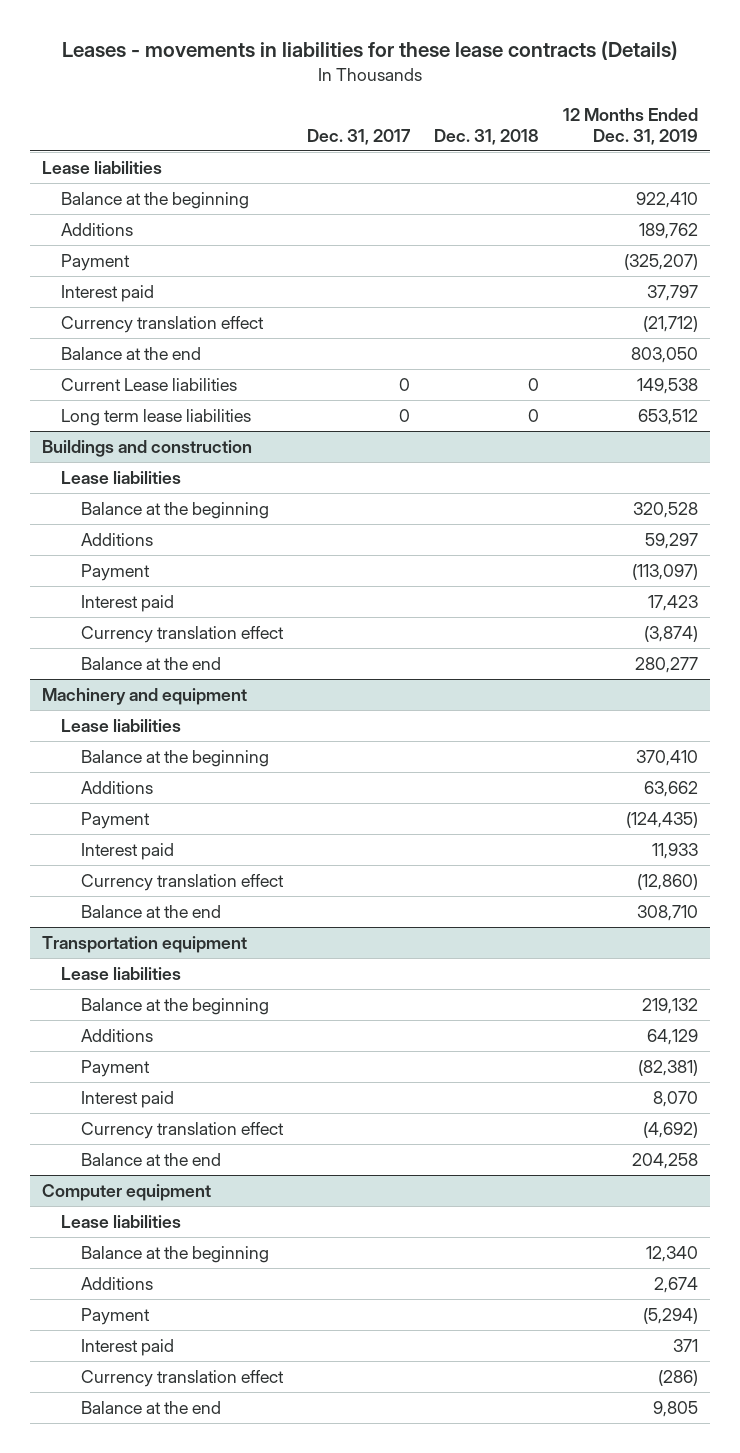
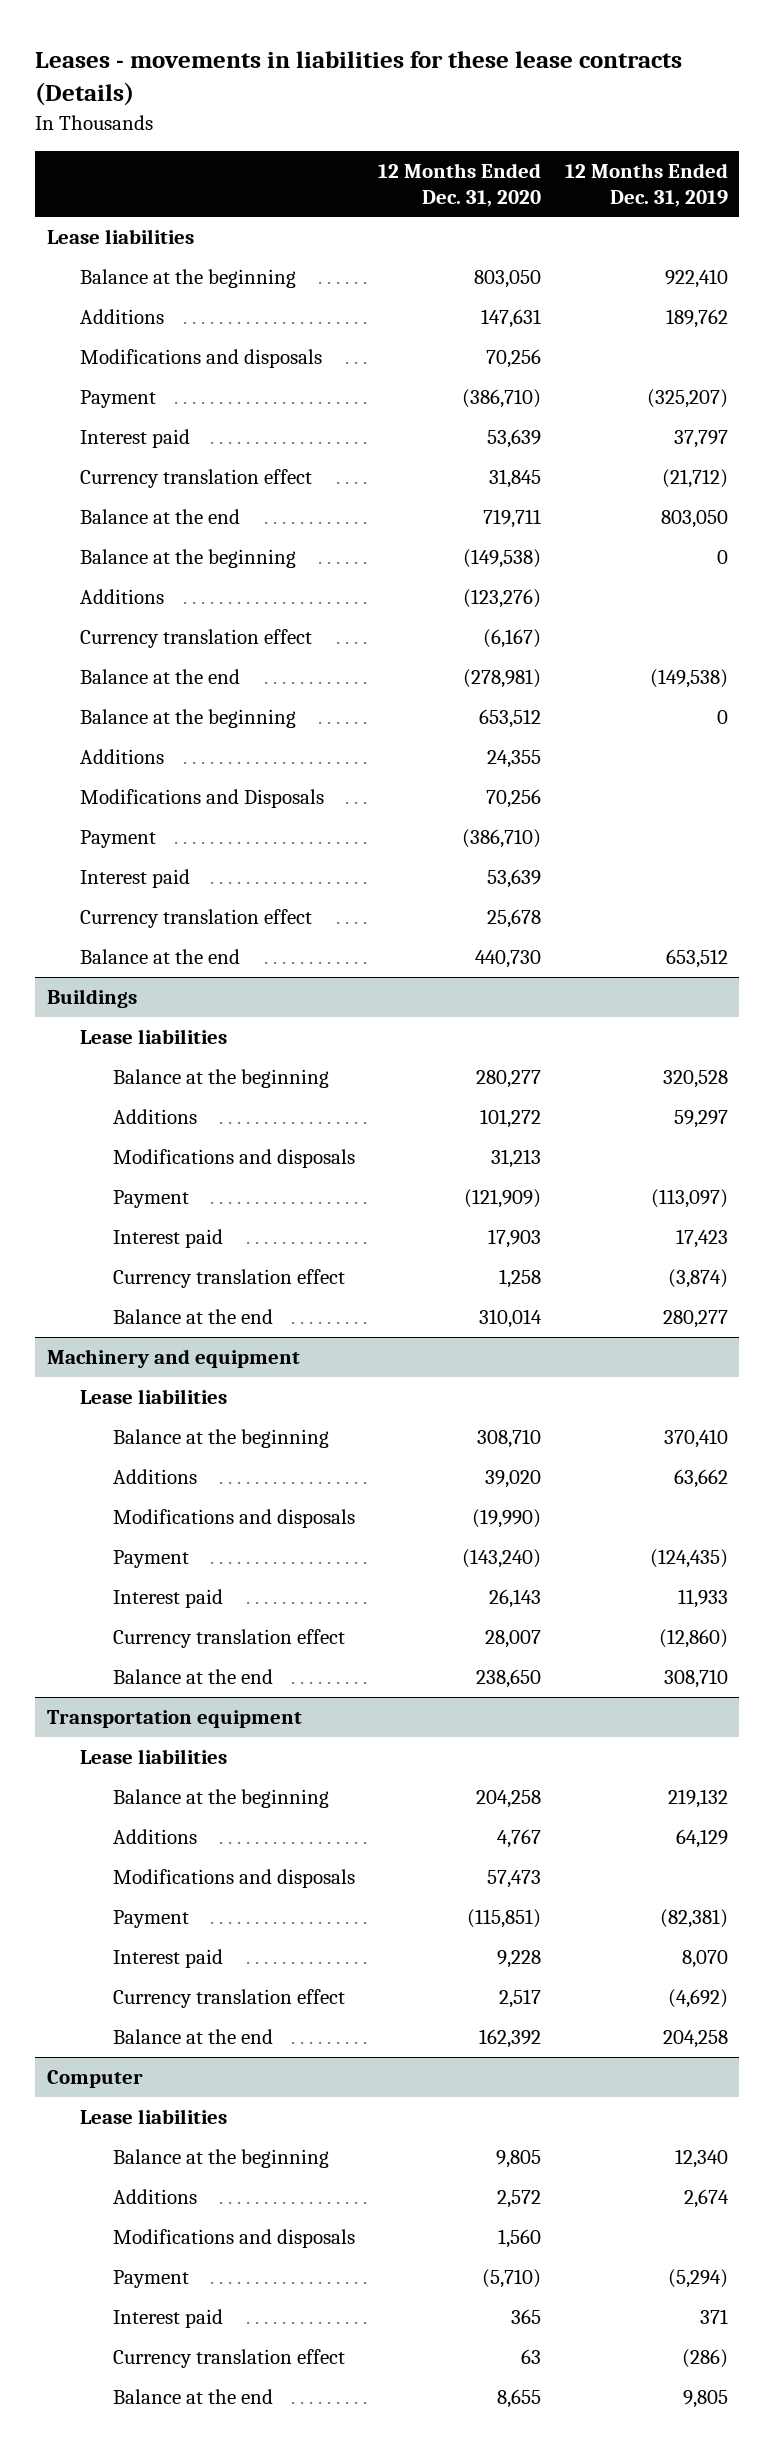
- | Dec. 31, 2017 | Dec. 31, 2018 | 12 Months Ended Dec. 31, 2019
+ | 12 Months Ended Dec. 31, 2020 | 12 Months Ended Dec. 31, 2019
+ Modifications and disposals | 70,256 |
- Current Lease liabilities | 0 | 0 | 149,538
- Long term lease liabilities | 0 | 0 | 653,512
- Buildings and construction
+ Balance at the beginning | (149,538) | 0
+ Additions | (123,276) |
+ Currency translation effect | (6,167) |
+ Balance at the end | (278,981) | (149,538)
+ Balance at the beginning | 653,512 | 0
+ Additions | 24,355 |
+ Modifications and Disposals | 70,256 |
+ Payment | (386,710) |
+ Interest paid | 53,639 |
+ Currency translation effect | 25,678 |
+ Balance at the end | 440,730 | 653,512
+ Buildings
+ Modifications and disposals | 31,213 |
@ Machinery and equipment
+ Modifications and disposals | (19,990) |
@ Transportation equipment
+ Modifications and disposals | 57,473 |
- Computer equipment
+ Computer
+ Modifications and disposals | 1,560 |

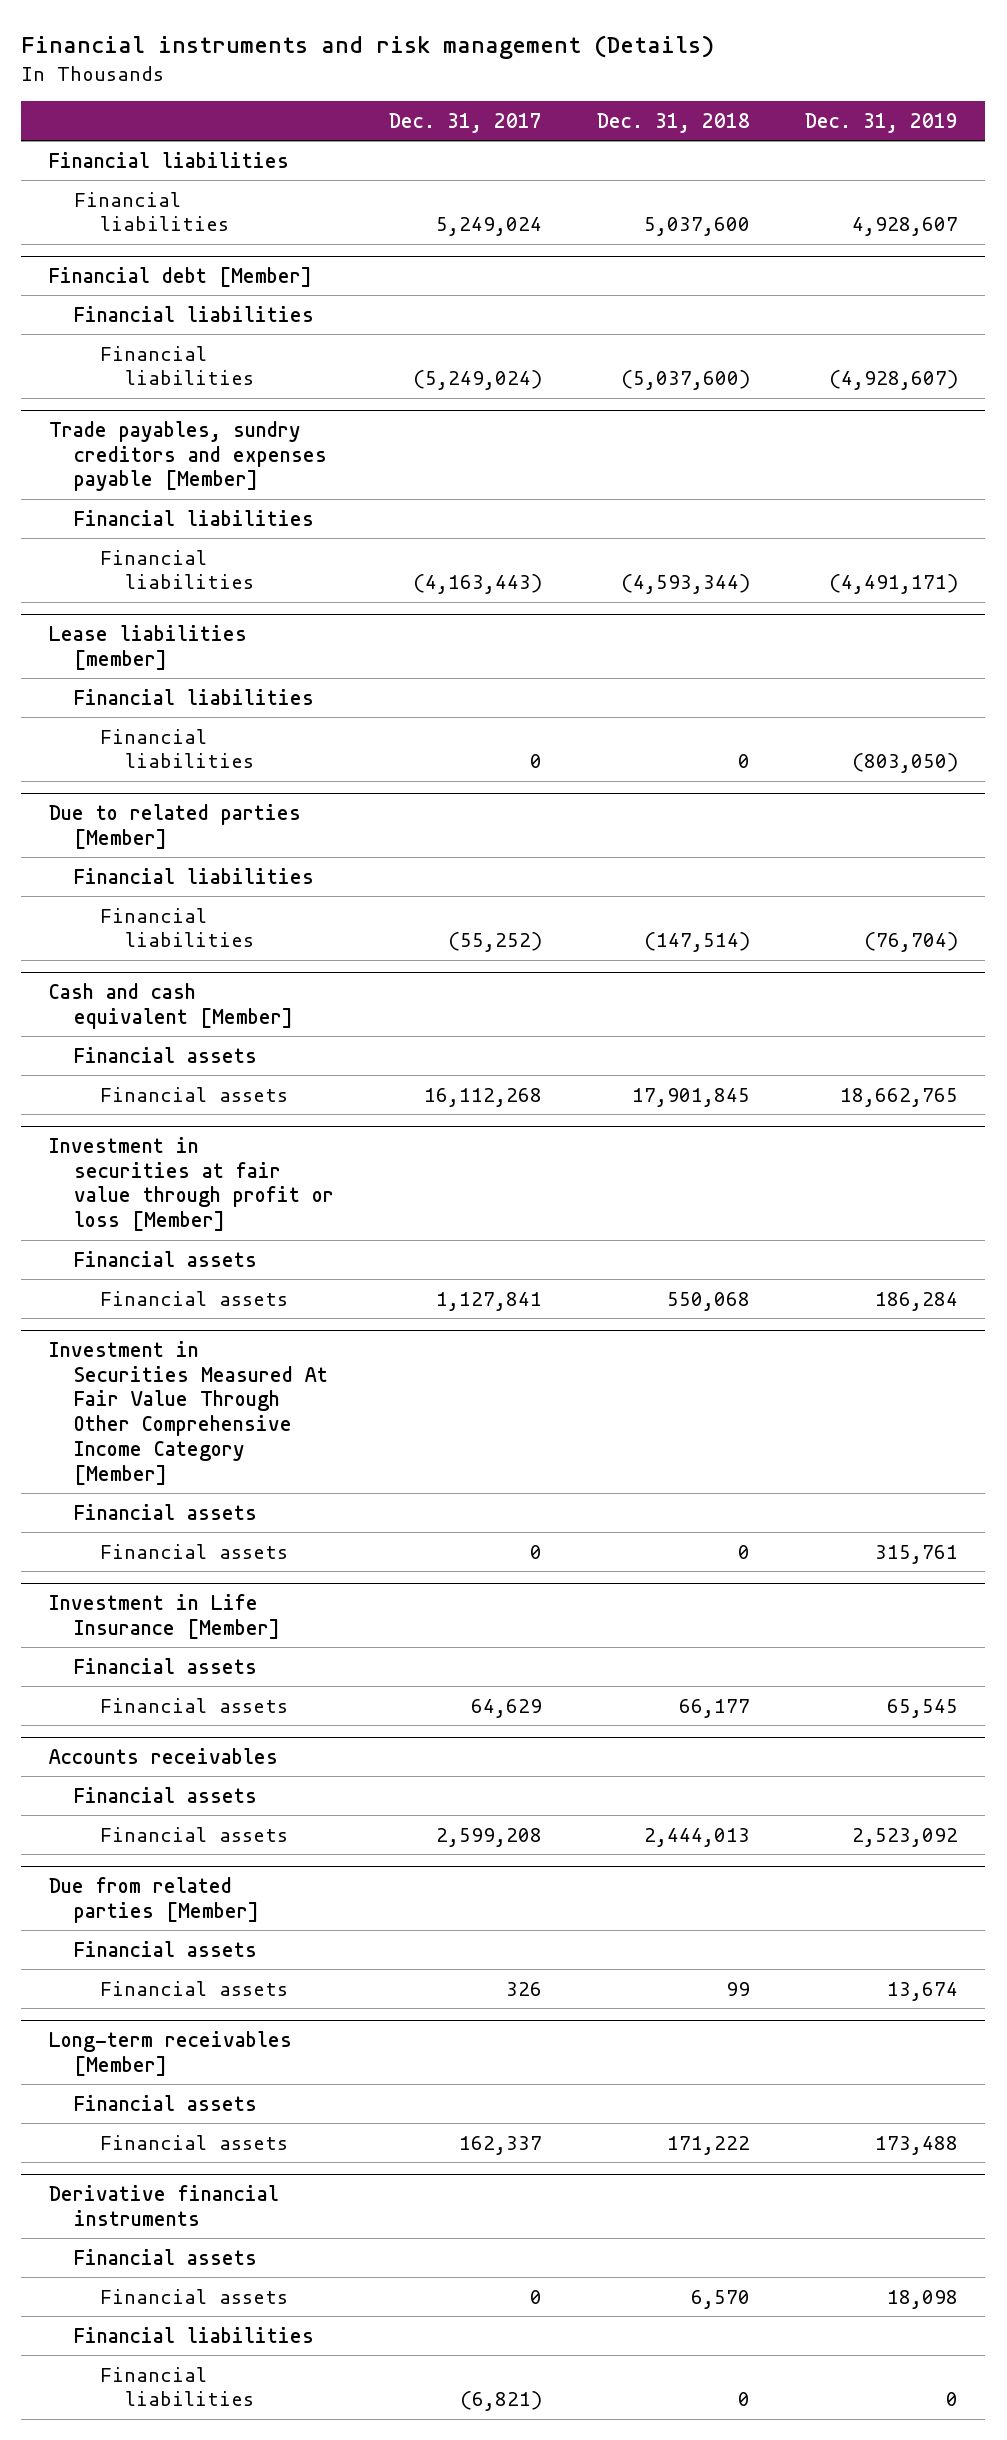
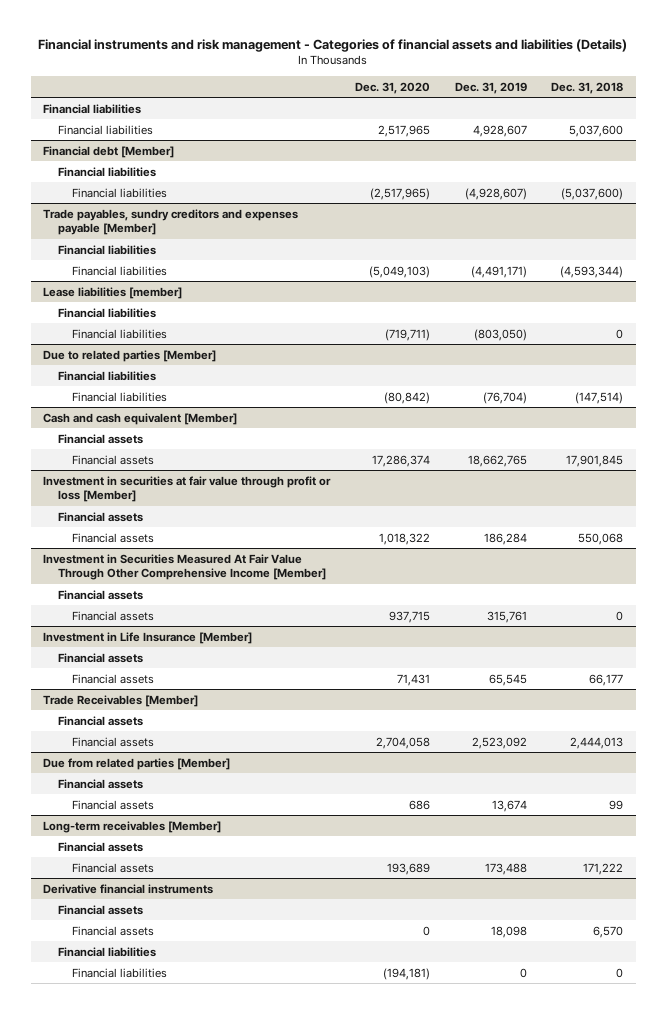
- Financial instruments and risk management (Details)
+ Financial instruments and risk management - Categories of financial assets and liabilities (Details)
- | Dec. 31, 2017 | Dec. 31, 2018 | Dec. 31, 2019
+ | Dec. 31, 2020 | Dec. 31, 2019 | Dec. 31, 2018
- Investment in Securities Measured At Fair Value Through Other Comprehensive Income Category [Member]
+ Investment in Securities Measured At Fair Value Through Other Comprehensive Income [Member]
- Accounts receivables
+ Trade Receivables [Member]

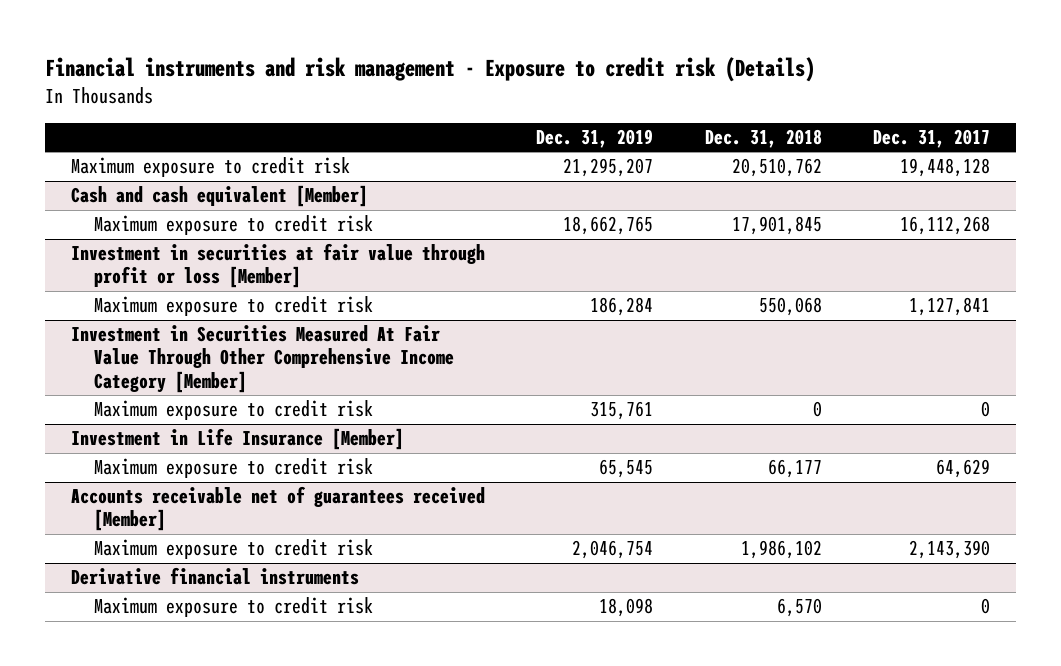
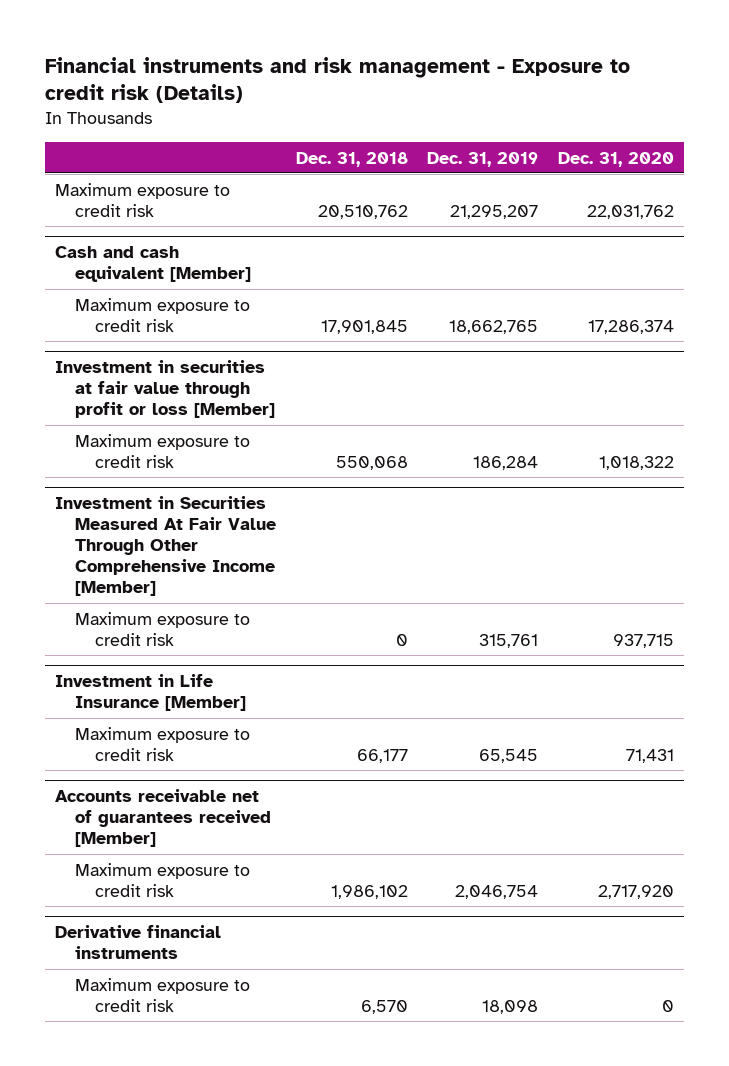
- | Dec. 31, 2019 | Dec. 31, 2018 | Dec. 31, 2017
+ | Dec. 31, 2018 | Dec. 31, 2019 | Dec. 31, 2020
- Investment in Securities Measured At Fair Value Through Other Comprehensive Income Category [Member]
+ Investment in Securities Measured At Fair Value Through Other Comprehensive Income [Member]

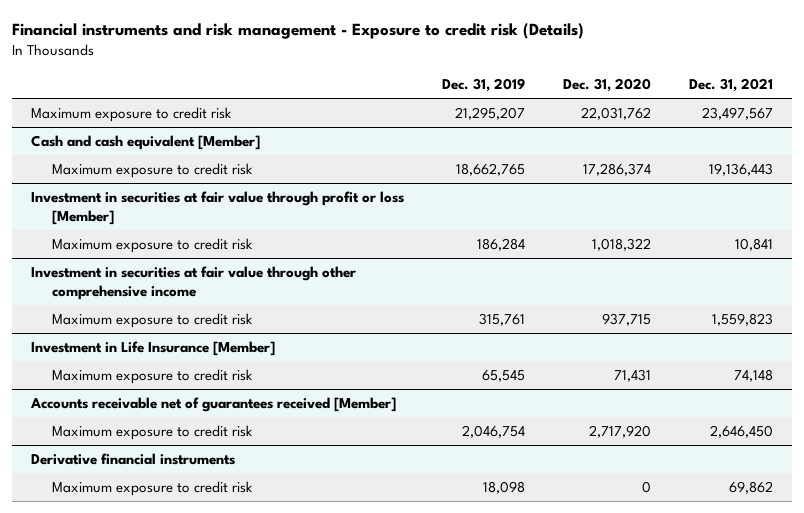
- | Dec. 31, 2018 | Dec. 31, 2019 | Dec. 31, 2020
+ | Dec. 31, 2019 | Dec. 31, 2020 | Dec. 31, 2021
- Investment in Securities Measured At Fair Value Through Other Comprehensive Income [Member]
+ Investment in securities at fair value through other comprehensive income

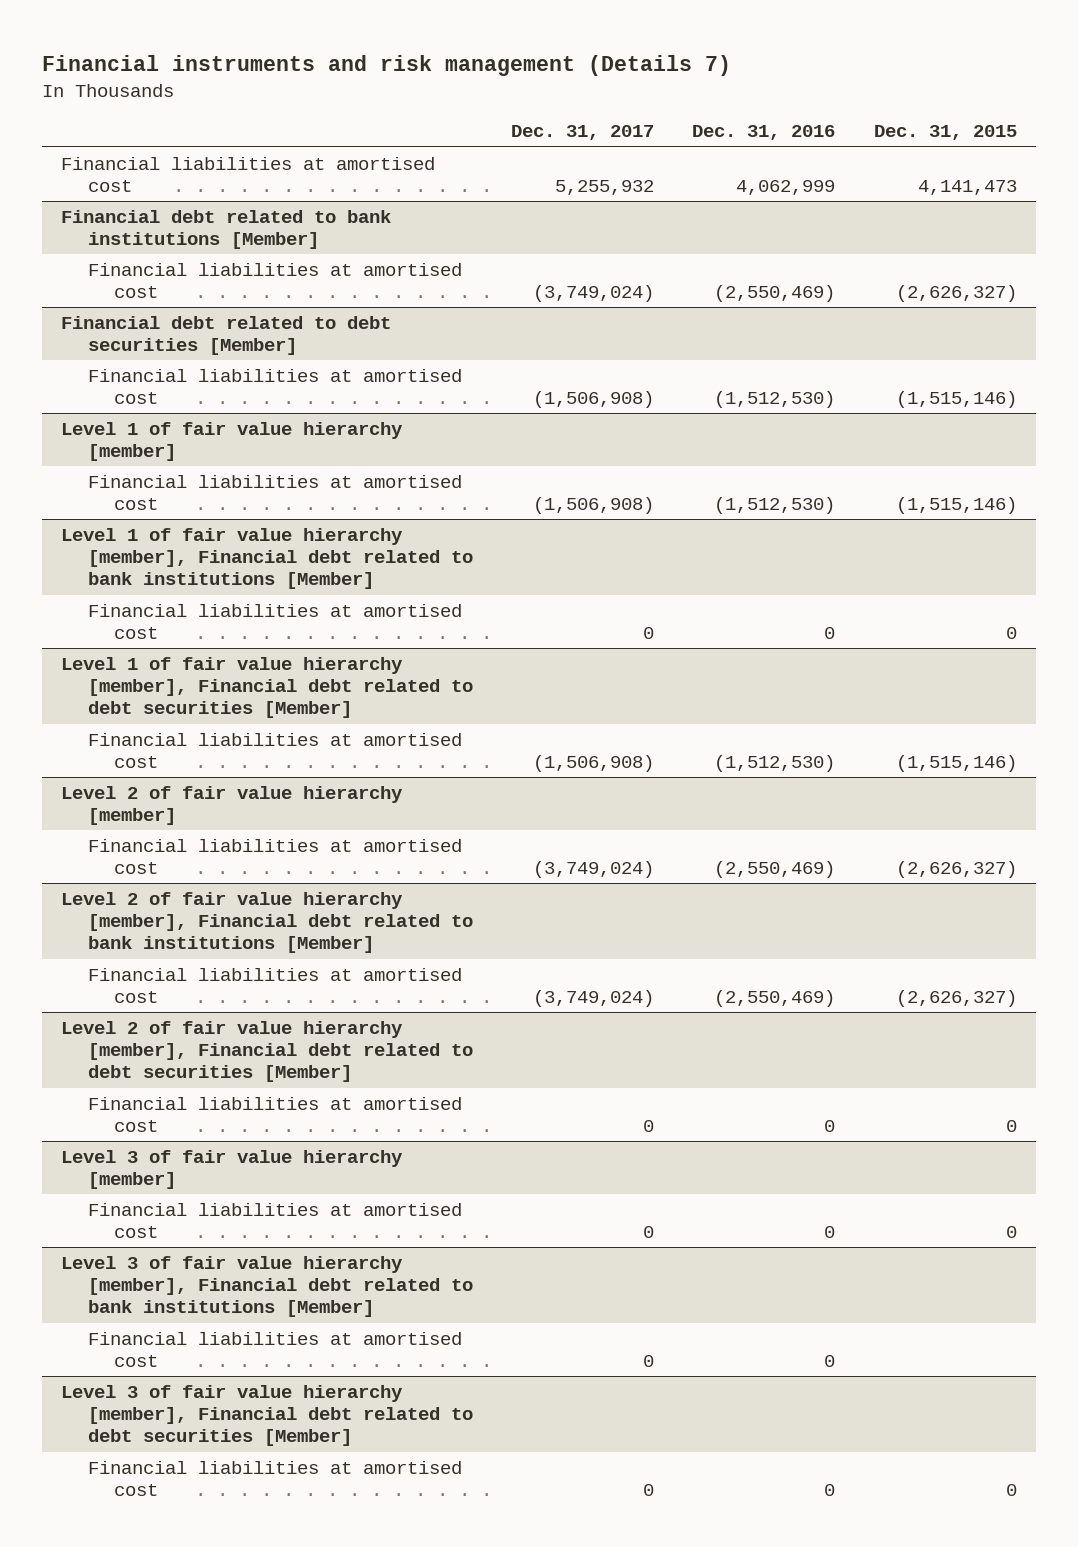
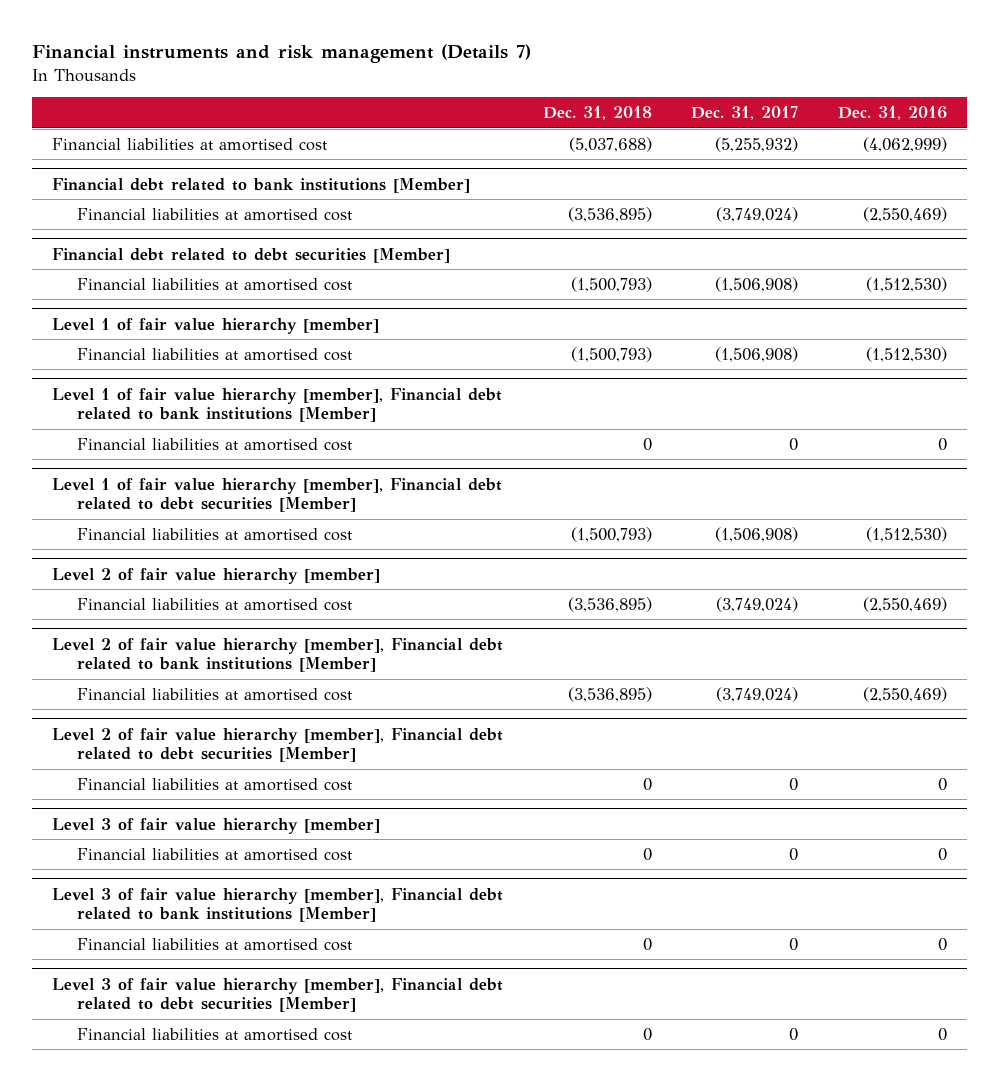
- | Dec. 31, 2017 | Dec. 31, 2016 | Dec. 31, 2015
+ | Dec. 31, 2018 | Dec. 31, 2017 | Dec. 31, 2016
- Financial liabilities at amortised cost | 5,255,932 | 4,062,999 | 4,141,473
+ Financial liabilities at amortised cost | (5,037,688) | (5,255,932) | (4,062,999)

